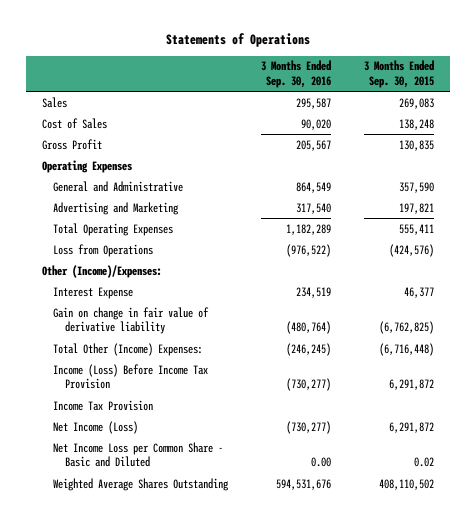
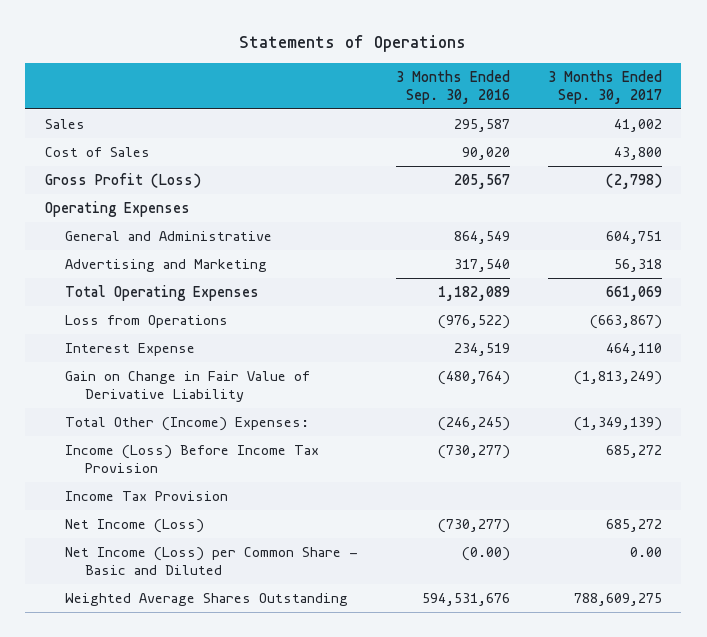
- | 3 Months Ended Sep. 30, 2016 | 3 Months Ended Sep. 30, 2015
+ | 3 Months Ended Sep. 30, 2016 | 3 Months Ended Sep. 30, 2017
- Gross Profit | 205,567 | 130,835
+ Gross Profit (Loss) | 205,567 | (2,798)
- Total Operating Expenses | 1,182,289 | 555,411
+ Total Operating Expenses | 1,182,089 | 661,069
- Other (Income)/Expenses:
- Gain on change in fair value of derivative liability | (480,764) | (6,762,825)
+ Gain on Change in Fair Value of Derivative Liability | (480,764) | (1,813,249)
- Net Income Loss per Common Share - Basic and Diluted | 0.00 | 0.02
+ Net Income (Loss) per Common Share - Basic and Diluted | (0.00) | 0.00

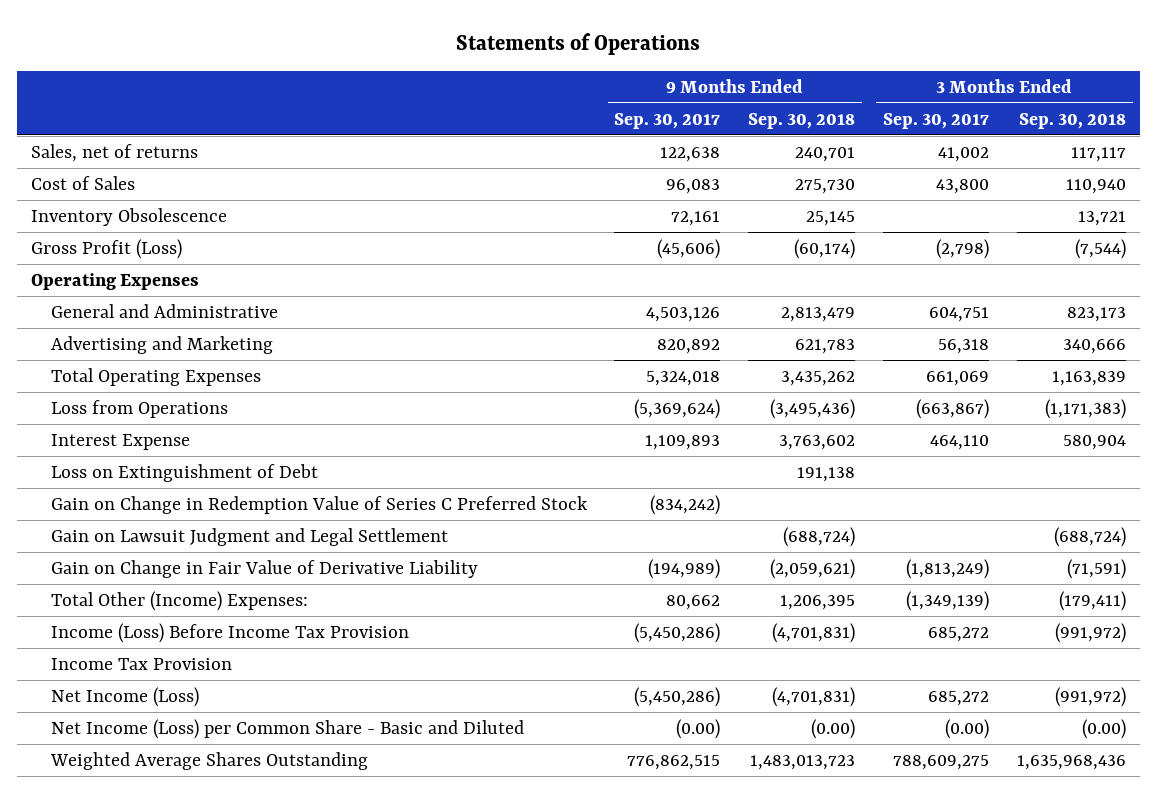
- | 3 Months Ended Sep. 30, 2016 | 3 Months Ended Sep. 30, 2017
+ | 9 Months Ended Sep. 30, 2017 | 9 Months Ended Sep. 30, 2018 | 3 Months Ended Sep. 30, 2017 | 3 Months Ended Sep. 30, 2018
- Sales | 295,587 | 41,002
+ Sales, net of returns | 122,638 | 240,701 | 41,002 | 117,117
+ Inventory Obsolescence | 72,161 | 25,145 | | 13,721
+ Loss on Extinguishment of Debt | | 191,138 | |
+ Gain on Change in Redemption Value of Series C Preferred Stock | (834,242) | | |
+ Gain on Lawsuit Judgment and Legal Settlement | | (688,724) | | (688,724)
- Net Income (Loss) per Common Share - Basic and Diluted | (0.00) | 0.00
+ Net Income (Loss) per Common Share - Basic and Diluted | (0.00) | (0.00) | (0.00) | (0.00)

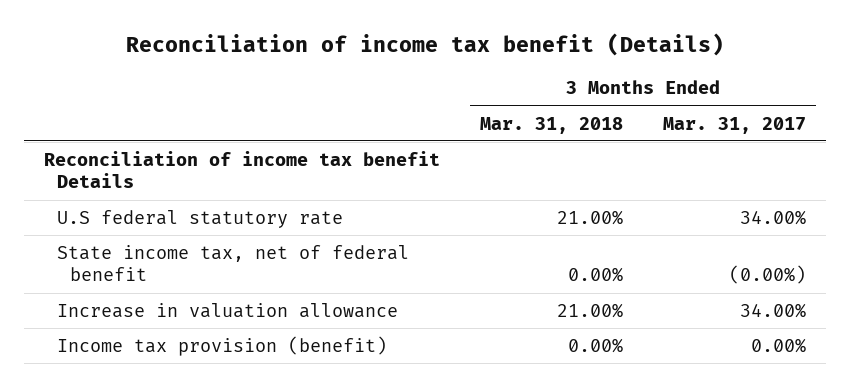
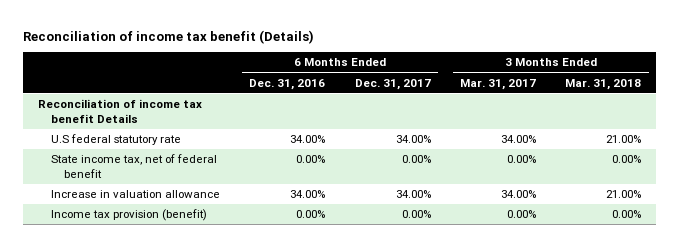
- | 3 Months Ended Mar. 31, 2018 | 3 Months Ended Mar. 31, 2017
+ | 6 Months Ended Dec. 31, 2016 | 6 Months Ended Dec. 31, 2017 | 3 Months Ended Mar. 31, 2017 | 3 Months Ended Mar. 31, 2018
- State income tax, net of federal benefit | 0.00% | (0.00%)
+ State income tax, net of federal benefit | 0.00% | 0.00% | 0.00% | 0.00%

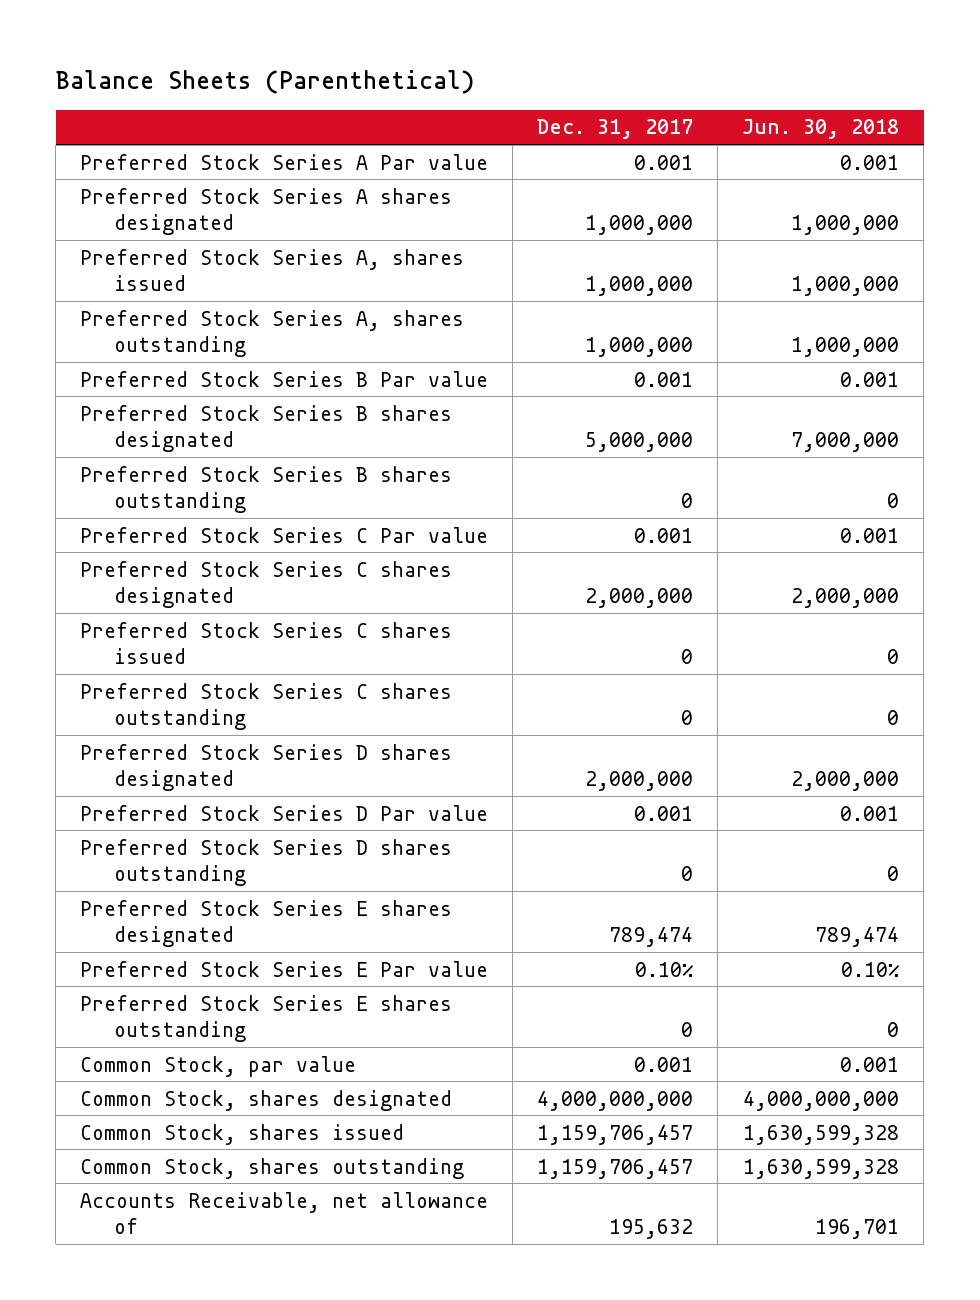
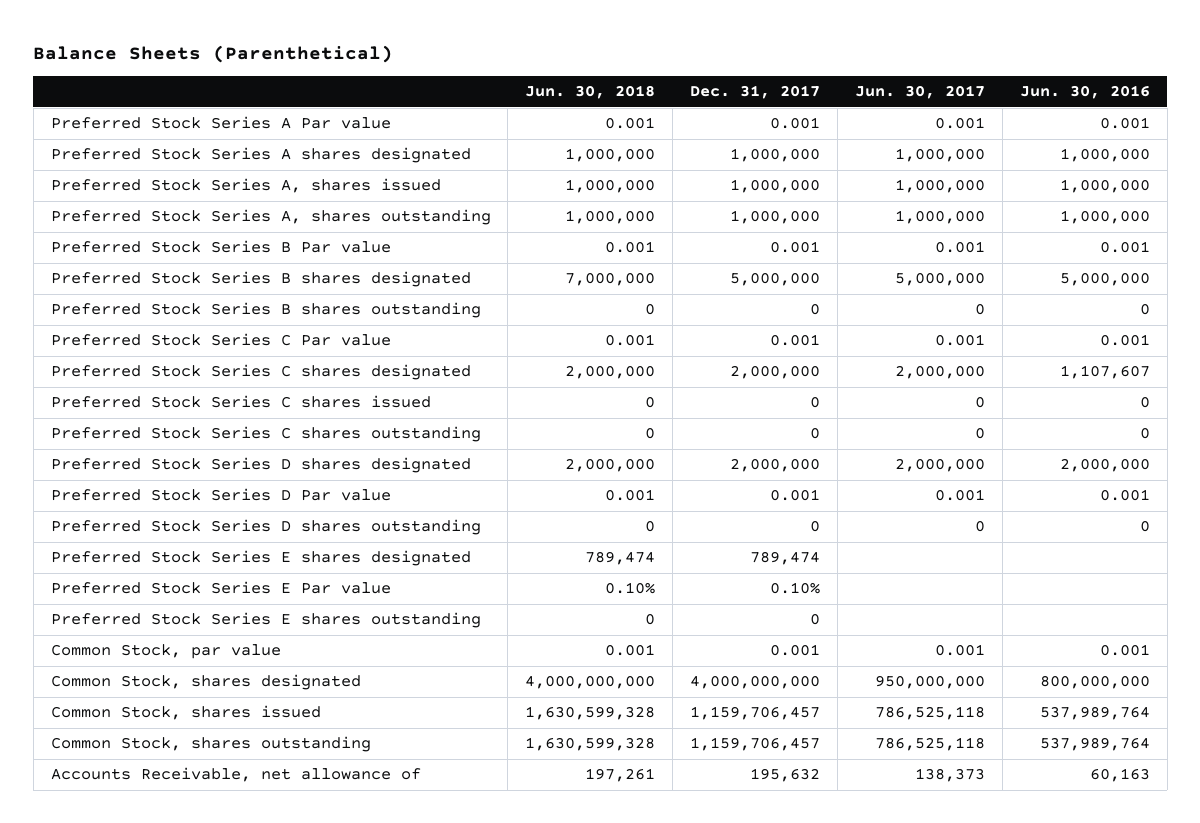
- | Dec. 31, 2017 | Jun. 30, 2018
+ | Jun. 30, 2018 | Dec. 31, 2017 | Jun. 30, 2017 | Jun. 30, 2016
- Accounts Receivable, net allowance of | 195,632 | 196,701
+ Accounts Receivable, net allowance of | 197,261 | 195,632 | 138,373 | 60,163

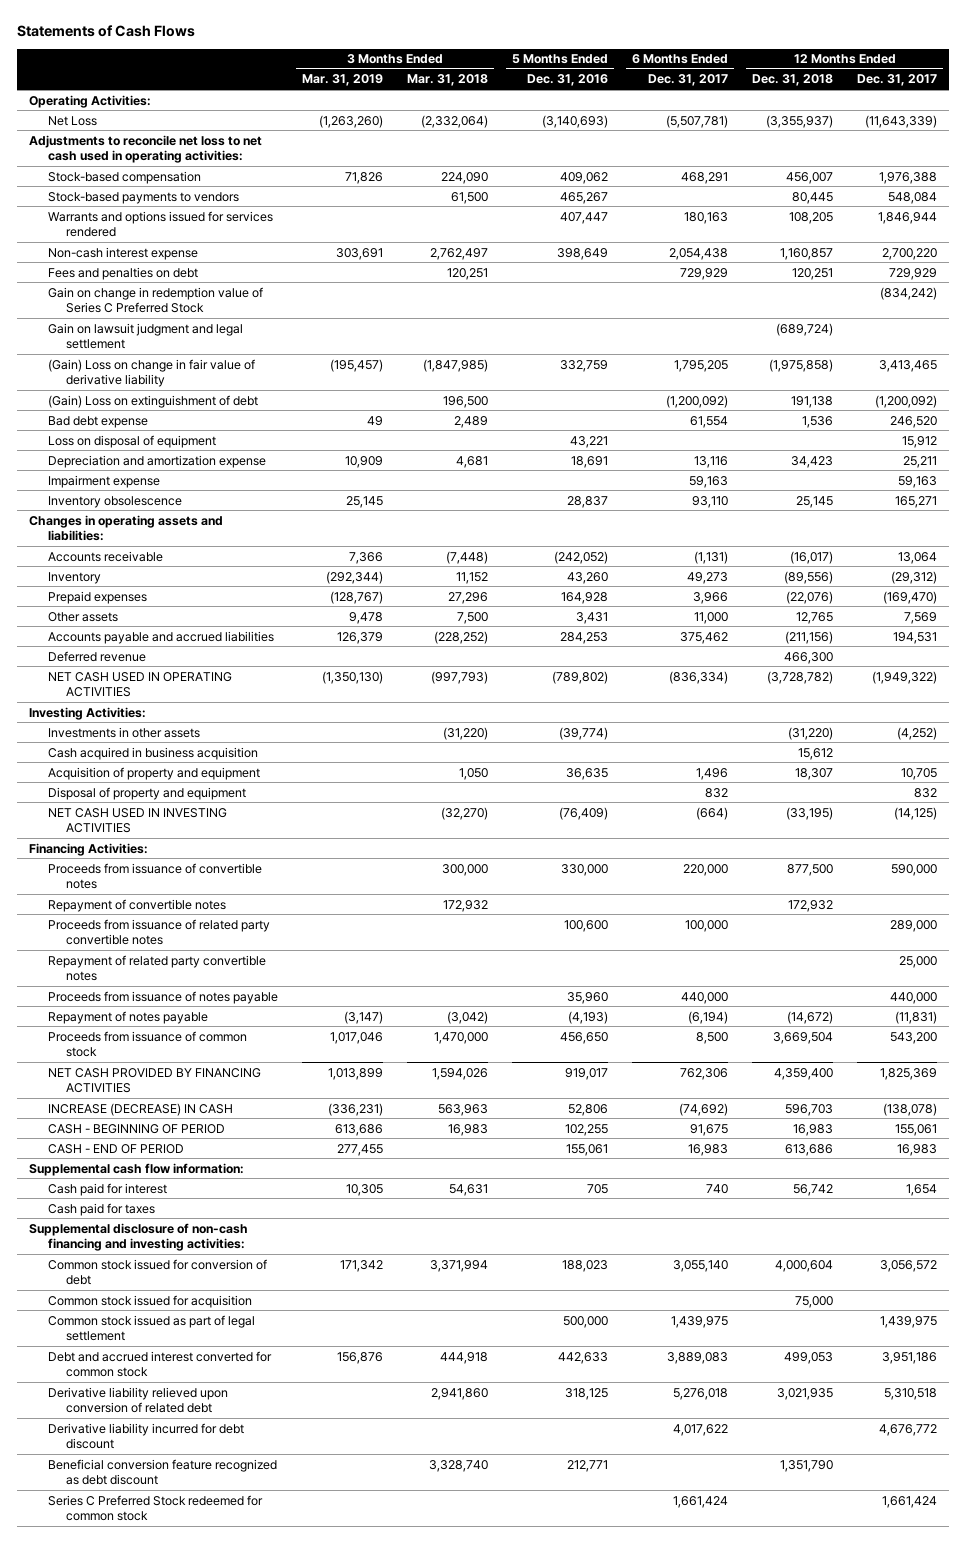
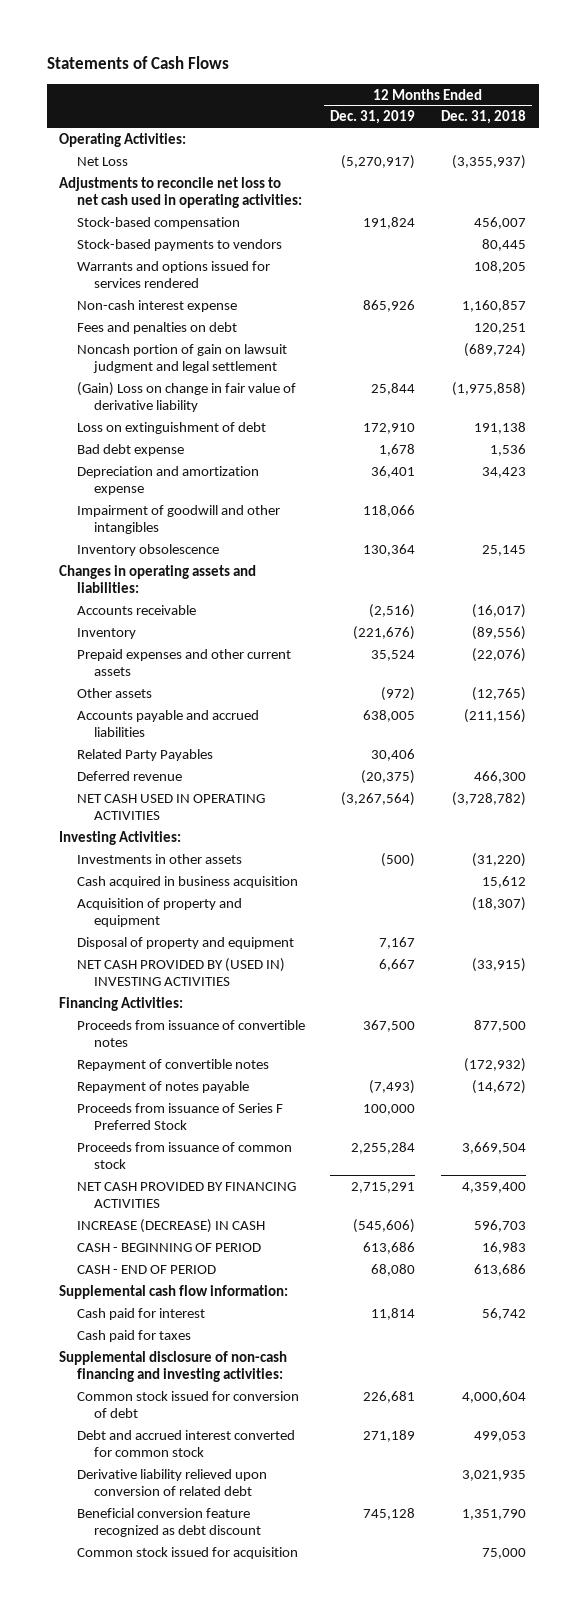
- | 3 Months Ended Mar. 31, 2019 | 3 Months Ended Mar. 31, 2018 | 5 Months Ended Dec. 31, 2016 | 6 Months Ended Dec. 31, 2017 | 12 Months Ended Dec. 31, 2018 | 12 Months Ended Dec. 31, 2017
+ | 12 Months Ended Dec. 31, 2019 | 12 Months Ended Dec. 31, 2018
- Gain on change in redemption value of Series C Preferred Stock | | | | | | (834,242)
- Gain on lawsuit judgment and legal settlement | | | | | (689,724) |
+ Noncash portion of gain on lawsuit judgment and legal settlement | | (689,724)
- (Gain) Loss on extinguishment of debt | | 196,500 | | (1,200,092) | 191,138 | (1,200,092)
+ Loss on extinguishment of debt | 172,910 | 191,138
- Loss on disposal of equipment | | | 43,221 | | | 15,912
- Impairment expense | | | | 59,163 | | 59,163
+ Impairment of goodwill and other intangibles | 118,066 |
- Prepaid expenses | (128,767) | 27,296 | 164,928 | 3,966 | (22,076) | (169,470)
- Other assets | 9,478 | 7,500 | 3,431 | 11,000 | 12,765 | 7,569
+ Prepaid expenses and other current assets | 35,524 | (22,076)
+ Other assets | (972) | (12,765)
+ Related Party Payables | 30,406 |
- Acquisition of property and equipment | | 1,050 | 36,635 | 1,496 | 18,307 | 10,705
+ Acquisition of property and equipment | | (18,307)
- NET CASH USED IN INVESTING ACTIVITIES | | (32,270) | (76,409) | (664) | (33,195) | (14,125)
+ NET CASH PROVIDED BY (USED IN) INVESTING ACTIVITIES | 6,667 | (33,915)
- Repayment of convertible notes | | 172,932 | | | 172,932 |
- Proceeds from issuance of related party convertible notes | | | 100,600 | 100,000 | | 289,000
- Repayment of related party convertible notes | | | | | | 25,000
- Proceeds from issuance of notes payable | | | 35,960 | 440,000 | | 440,000
+ Repayment of convertible notes | | (172,932)
+ Proceeds from issuance of Series F Preferred Stock | 100,000 |
- Common stock issued as part of legal settlement | | | 500,000 | 1,439,975 | | 1,439,975
- Derivative liability incurred for debt discount | | | | 4,017,622 | | 4,676,772
- Series C Preferred Stock redeemed for common stock | | | | 1,661,424 | | 1,661,424
moved down: Common stock issued for acquisition | | 75,000

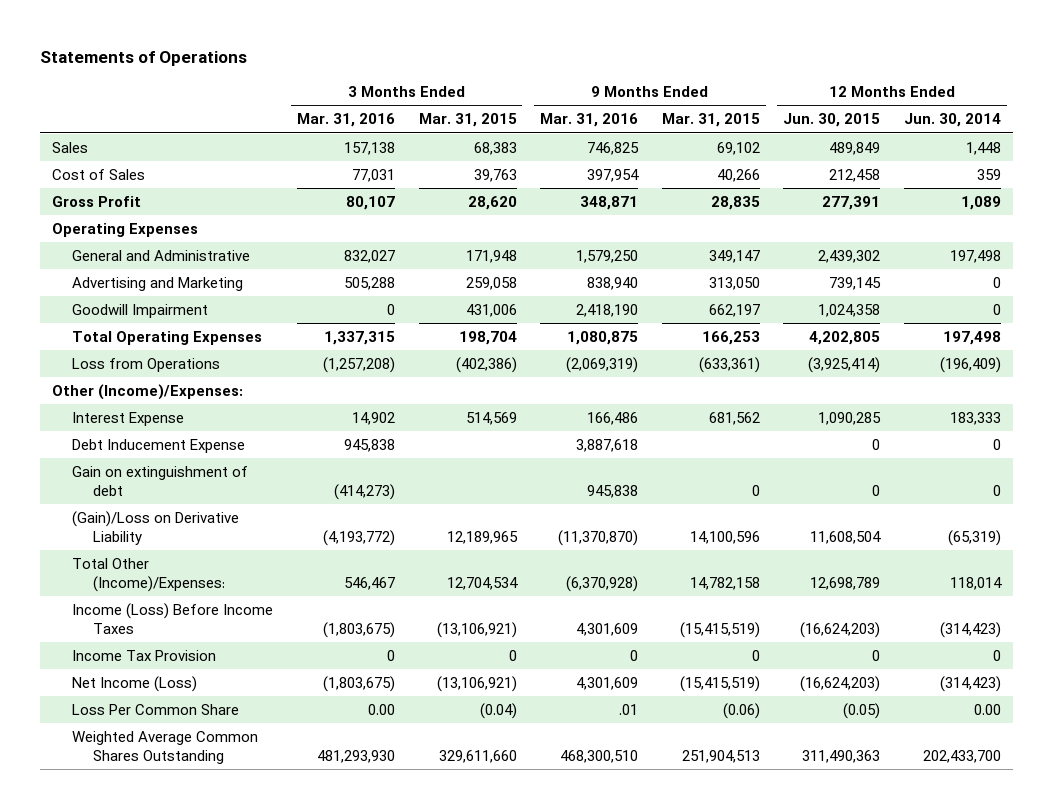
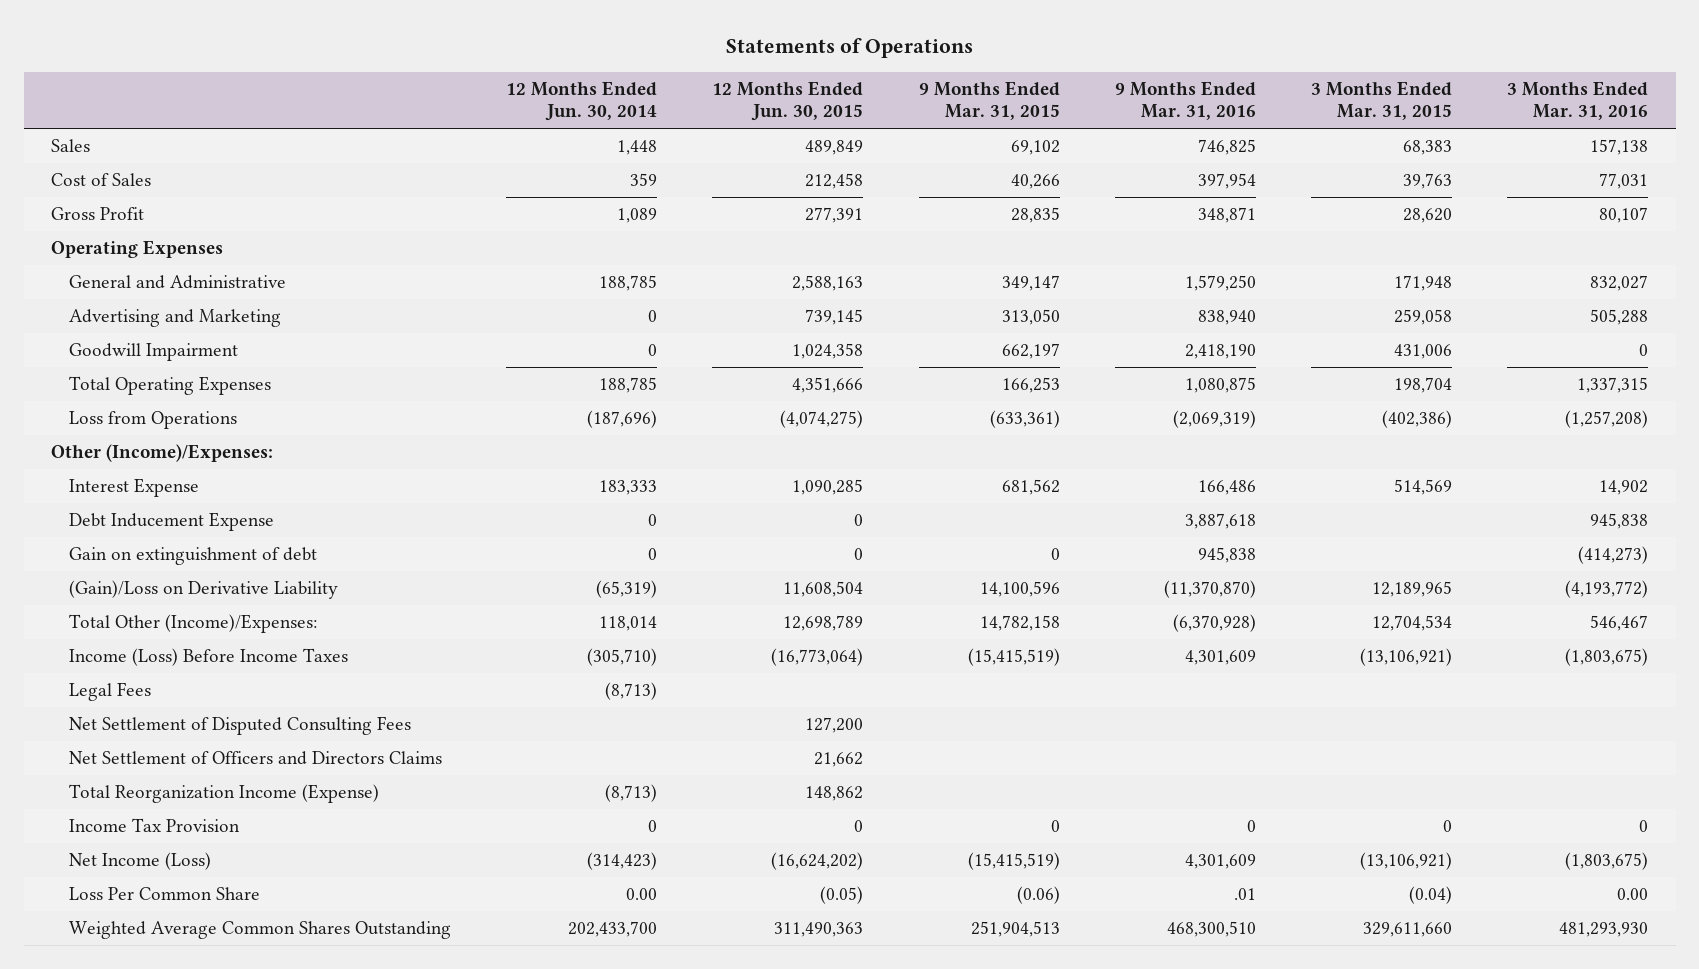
- | 3 Months Ended Mar. 31, 2016 | 3 Months Ended Mar. 31, 2015 | 9 Months Ended Mar. 31, 2016 | 9 Months Ended Mar. 31, 2015 | 12 Months Ended Jun. 30, 2015 | 12 Months Ended Jun. 30, 2014
+ | 12 Months Ended Jun. 30, 2014 | 12 Months Ended Jun. 30, 2015 | 9 Months Ended Mar. 31, 2015 | 9 Months Ended Mar. 31, 2016 | 3 Months Ended Mar. 31, 2015 | 3 Months Ended Mar. 31, 2016
- General and Administrative | 832,027 | 171,948 | 1,579,250 | 349,147 | 2,439,302 | 197,498
+ General and Administrative | 188,785 | 2,588,163 | 349,147 | 1,579,250 | 171,948 | 832,027
- Total Operating Expenses | 1,337,315 | 198,704 | 1,080,875 | 166,253 | 4,202,805 | 197,498
- Loss from Operations | (1,257,208) | (402,386) | (2,069,319) | (633,361) | (3,925,414) | (196,409)
+ Total Operating Expenses | 188,785 | 4,351,666 | 166,253 | 1,080,875 | 198,704 | 1,337,315
+ Loss from Operations | (187,696) | (4,074,275) | (633,361) | (2,069,319) | (402,386) | (1,257,208)
- Income (Loss) Before Income Taxes | (1,803,675) | (13,106,921) | 4,301,609 | (15,415,519) | (16,624,203) | (314,423)
+ Income (Loss) Before Income Taxes | (305,710) | (16,773,064) | (15,415,519) | 4,301,609 | (13,106,921) | (1,803,675)
+ Legal Fees | (8,713) | | | | |
+ Net Settlement of Disputed Consulting Fees | | 127,200 | | | |
+ Net Settlement of Officers and Directors Claims | | 21,662 | | | |
+ Total Reorganization Income (Expense) | (8,713) | 148,862 | | | |
- Net Income (Loss) | (1,803,675) | (13,106,921) | 4,301,609 | (15,415,519) | (16,624,203) | (314,423)
+ Net Income (Loss) | (314,423) | (16,624,202) | (15,415,519) | 4,301,609 | (13,106,921) | (1,803,675)

